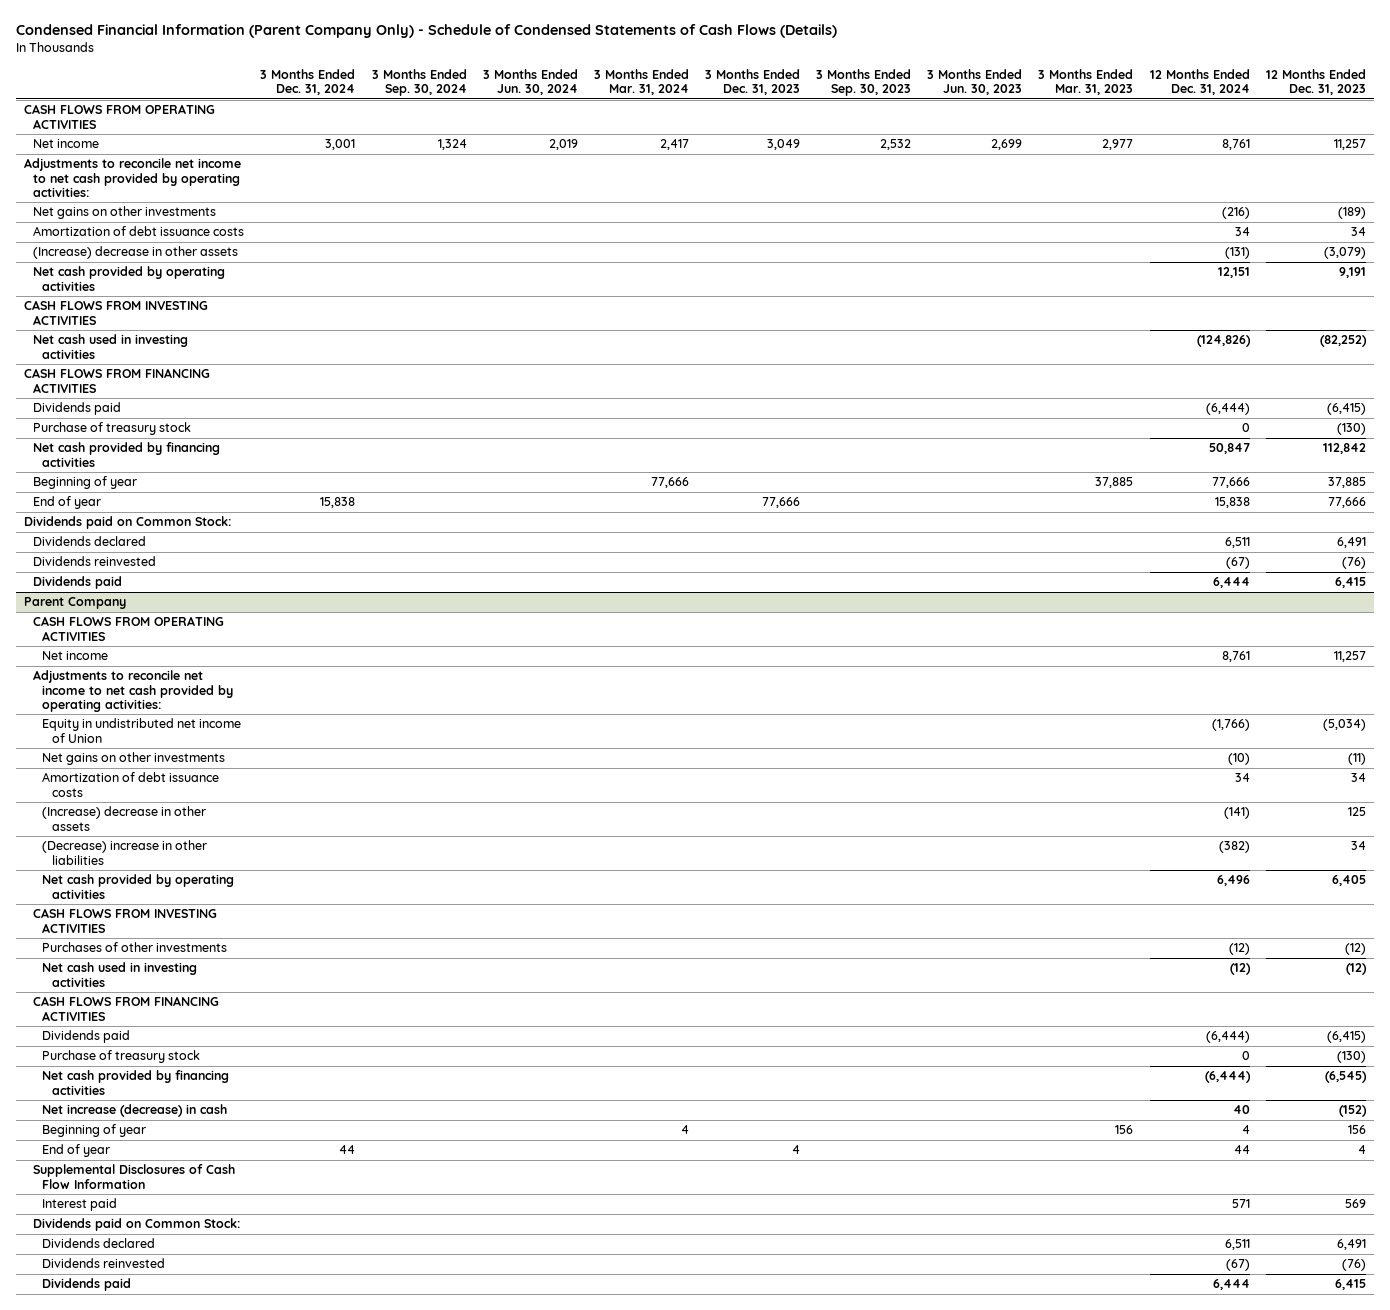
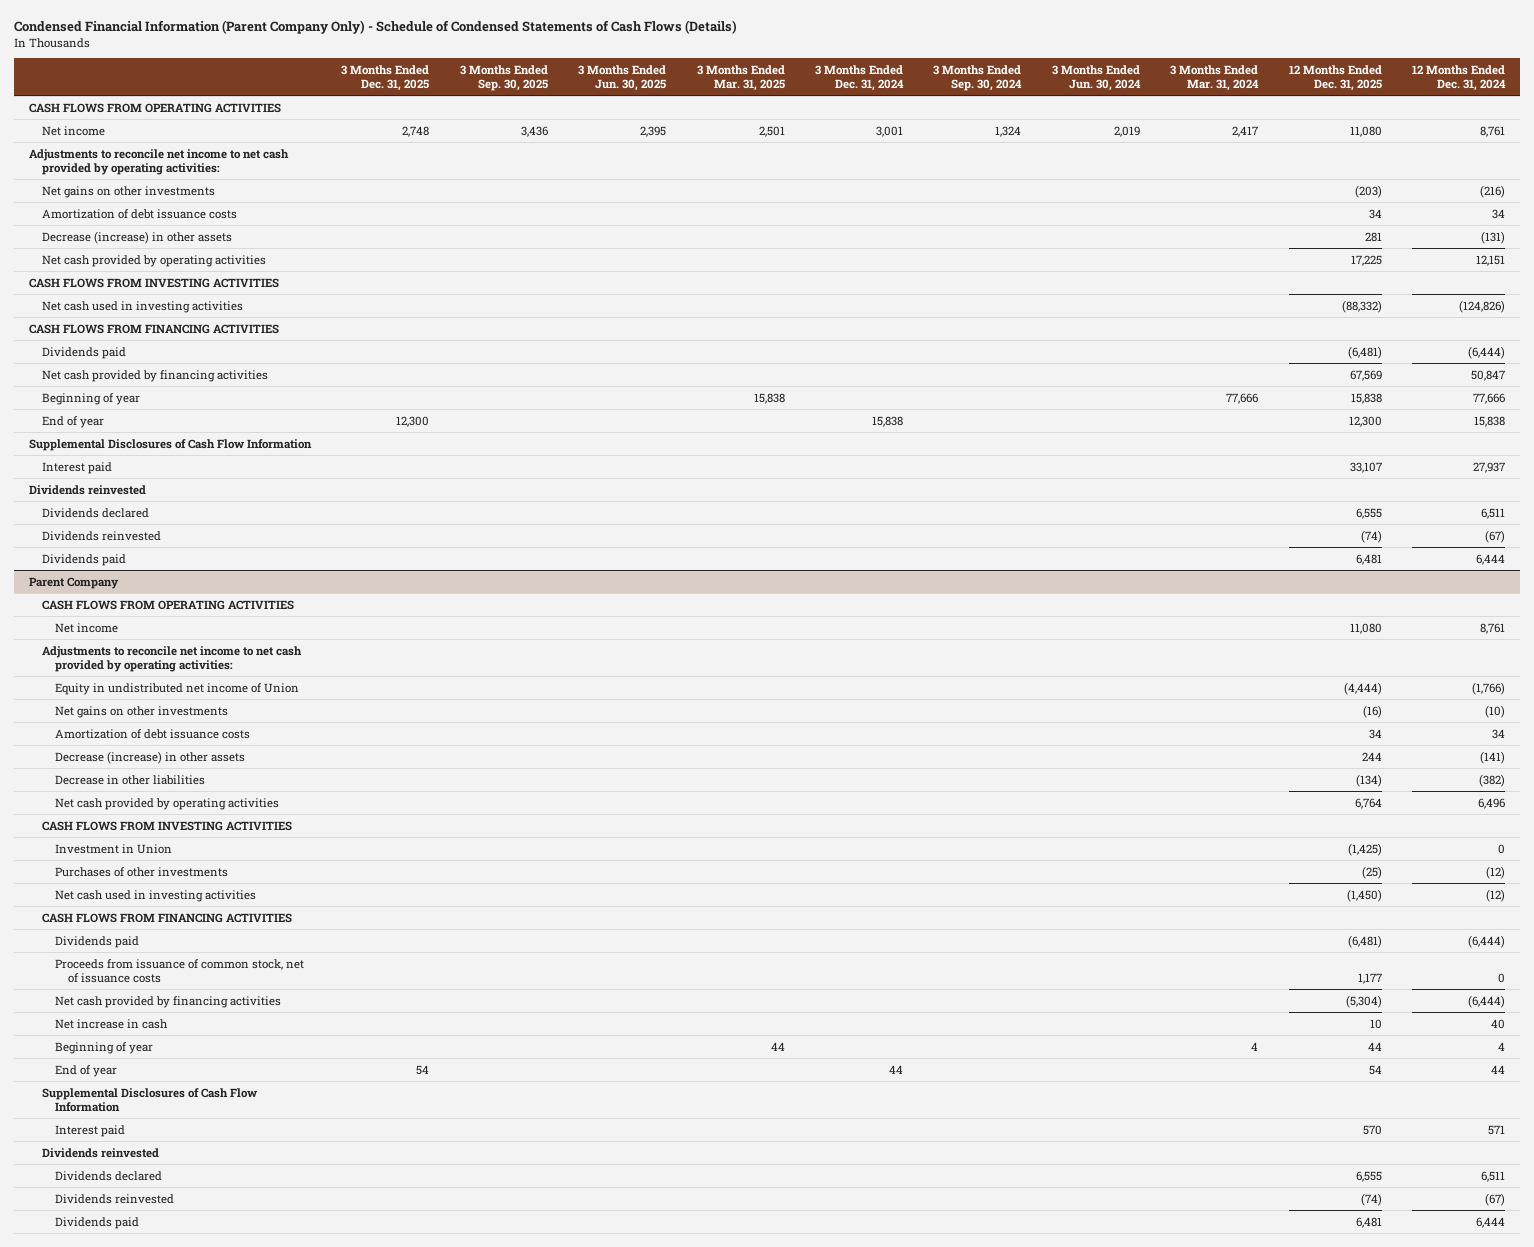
- | 3 Months Ended Dec. 31, 2024 | 3 Months Ended Sep. 30, 2024 | 3 Months Ended Jun. 30, 2024 | 3 Months Ended Mar. 31, 2024 | 3 Months Ended Dec. 31, 2023 | 3 Months Ended Sep. 30, 2023 | 3 Months Ended Jun. 30, 2023 | 3 Months Ended Mar. 31, 2023 | 12 Months Ended Dec. 31, 2024 | 12 Months Ended Dec. 31, 2023
+ | 3 Months Ended Dec. 31, 2025 | 3 Months Ended Sep. 30, 2025 | 3 Months Ended Jun. 30, 2025 | 3 Months Ended Mar. 31, 2025 | 3 Months Ended Dec. 31, 2024 | 3 Months Ended Sep. 30, 2024 | 3 Months Ended Jun. 30, 2024 | 3 Months Ended Mar. 31, 2024 | 12 Months Ended Dec. 31, 2025 | 12 Months Ended Dec. 31, 2024
- (Increase) decrease in other assets | | | | | | | | | (131) | (3,079)
+ Decrease (increase) in other assets | | | | | | | | | 281 | (131)
- Purchase of treasury stock | | | | | | | | | 0 | (130)
- Dividends paid on Common Stock:
+ Supplemental Disclosures of Cash Flow Information
+ Interest paid | | | | | | | | | 33,107 | 27,937
+ Dividends reinvested
@ Parent Company
- (Increase) decrease in other assets | | | | | | | | | (141) | 125
- (Decrease) increase in other liabilities | | | | | | | | | (382) | 34
+ Decrease (increase) in other assets | | | | | | | | | 244 | (141)
+ Decrease in other liabilities | | | | | | | | | (134) | (382)
+ Investment in Union | | | | | | | | | (1,425) | 0
- Purchase of treasury stock | | | | | | | | | 0 | (130)
+ Proceeds from issuance of common stock, net of issuance costs | | | | | | | | | 1,177 | 0
- Net increase (decrease) in cash | | | | | | | | | 40 | (152)
+ Net increase in cash | | | | | | | | | 10 | 40
- Dividends paid on Common Stock:
+ Dividends reinvested

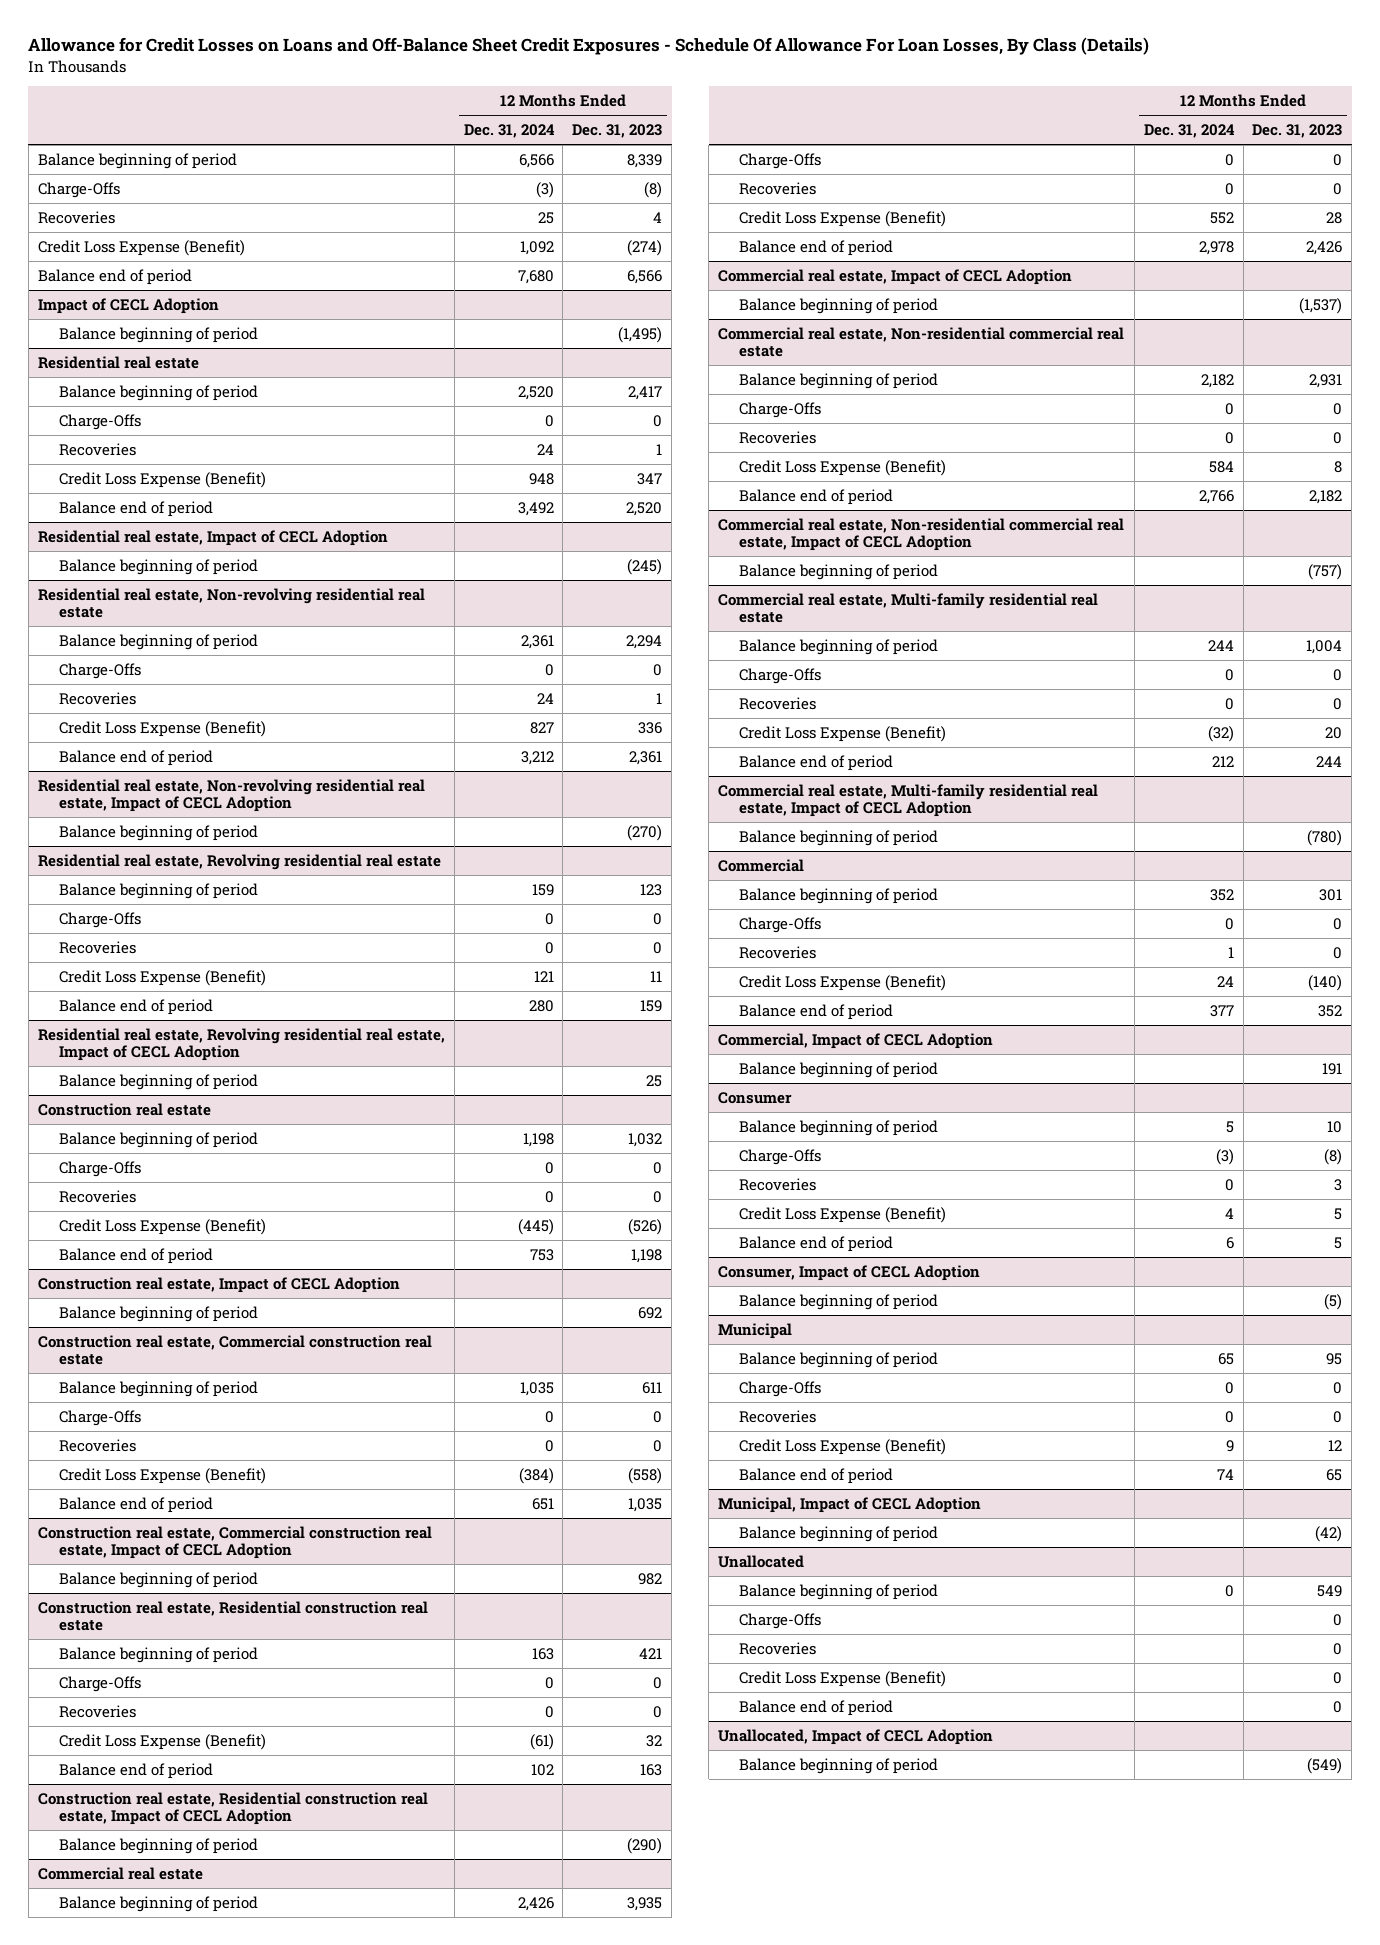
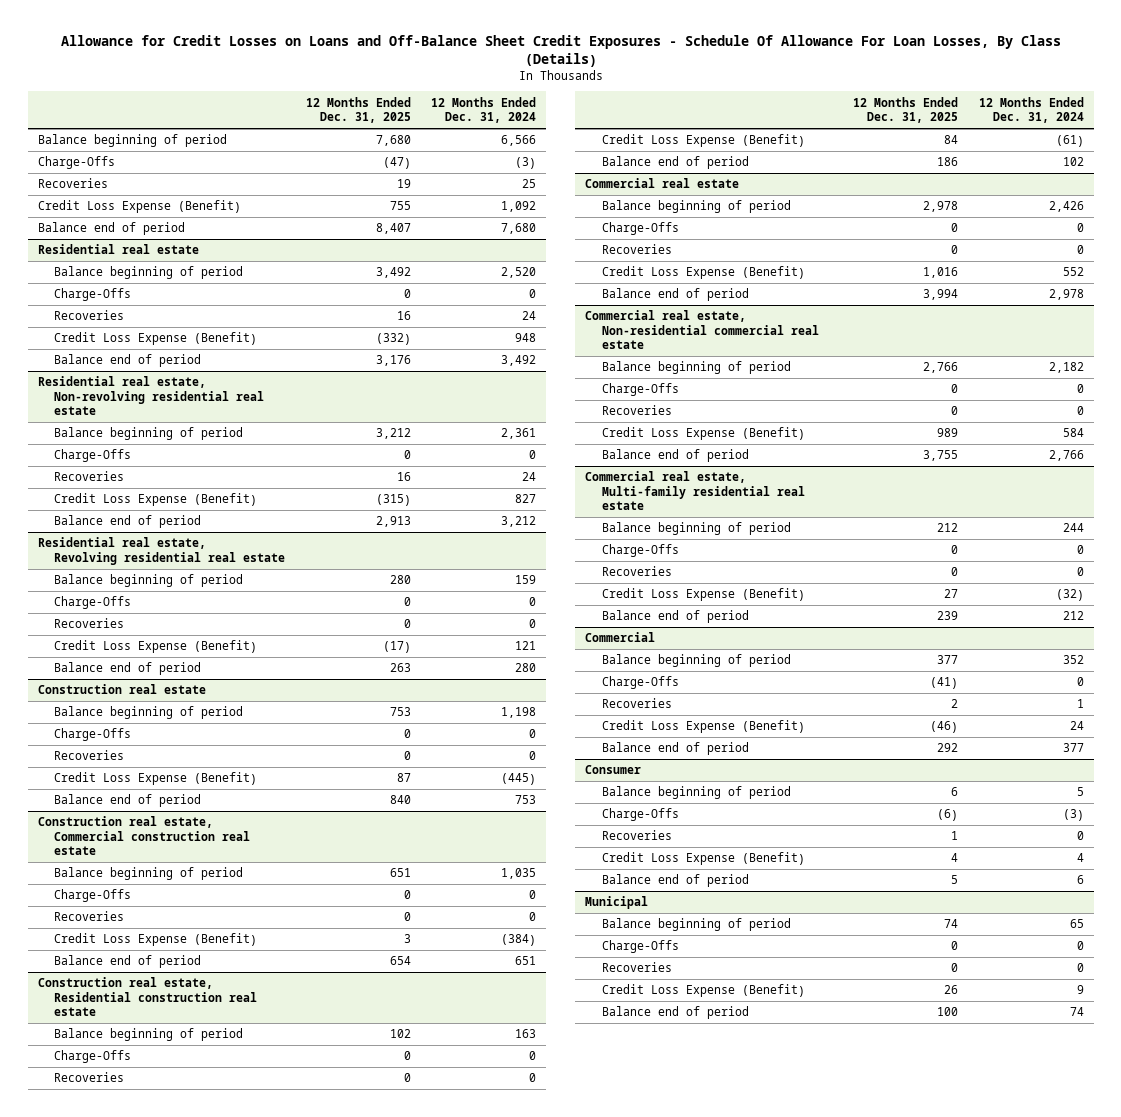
- | 12 Months Ended Dec. 31, 2024 | 12 Months Ended Dec. 31, 2023
+ | 12 Months Ended Dec. 31, 2025 | 12 Months Ended Dec. 31, 2024
- Impact of CECL Adoption
- Balance beginning of period | | (1,495)
- Residential real estate, Impact of CECL Adoption
- Balance beginning of period | | (245)
- Residential real estate, Non-revolving residential real estate, Impact of CECL Adoption
- Balance beginning of period | | (270)
- Residential real estate, Revolving residential real estate, Impact of CECL Adoption
- Balance beginning of period | | 25
- Construction real estate, Impact of CECL Adoption
- Balance beginning of period | | 692
- Construction real estate, Commercial construction real estate, Impact of CECL Adoption
- Balance beginning of period | | 982
- Construction real estate, Residential construction real estate, Impact of CECL Adoption
- Balance beginning of period | | (290)
- Commercial real estate, Impact of CECL Adoption
- Balance beginning of period | | (1,537)
- Commercial real estate, Non-residential commercial real estate, Impact of CECL Adoption
- Balance beginning of period | | (757)
- Commercial real estate, Multi-family residential real estate, Impact of CECL Adoption
- Balance beginning of period | | (780)
- Commercial, Impact of CECL Adoption
- Balance beginning of period | | 191
- Consumer, Impact of CECL Adoption
- Balance beginning of period | | (5)
- Municipal, Impact of CECL Adoption
- Balance beginning of period | | (42)
- Unallocated
- Balance beginning of period | 0 | 549
- Charge-Offs | | 0
- Recoveries | | 0
- Credit Loss Expense (Benefit) | | 0
- Balance end of period | | 0
- Unallocated, Impact of CECL Adoption
- Balance beginning of period | | (549)

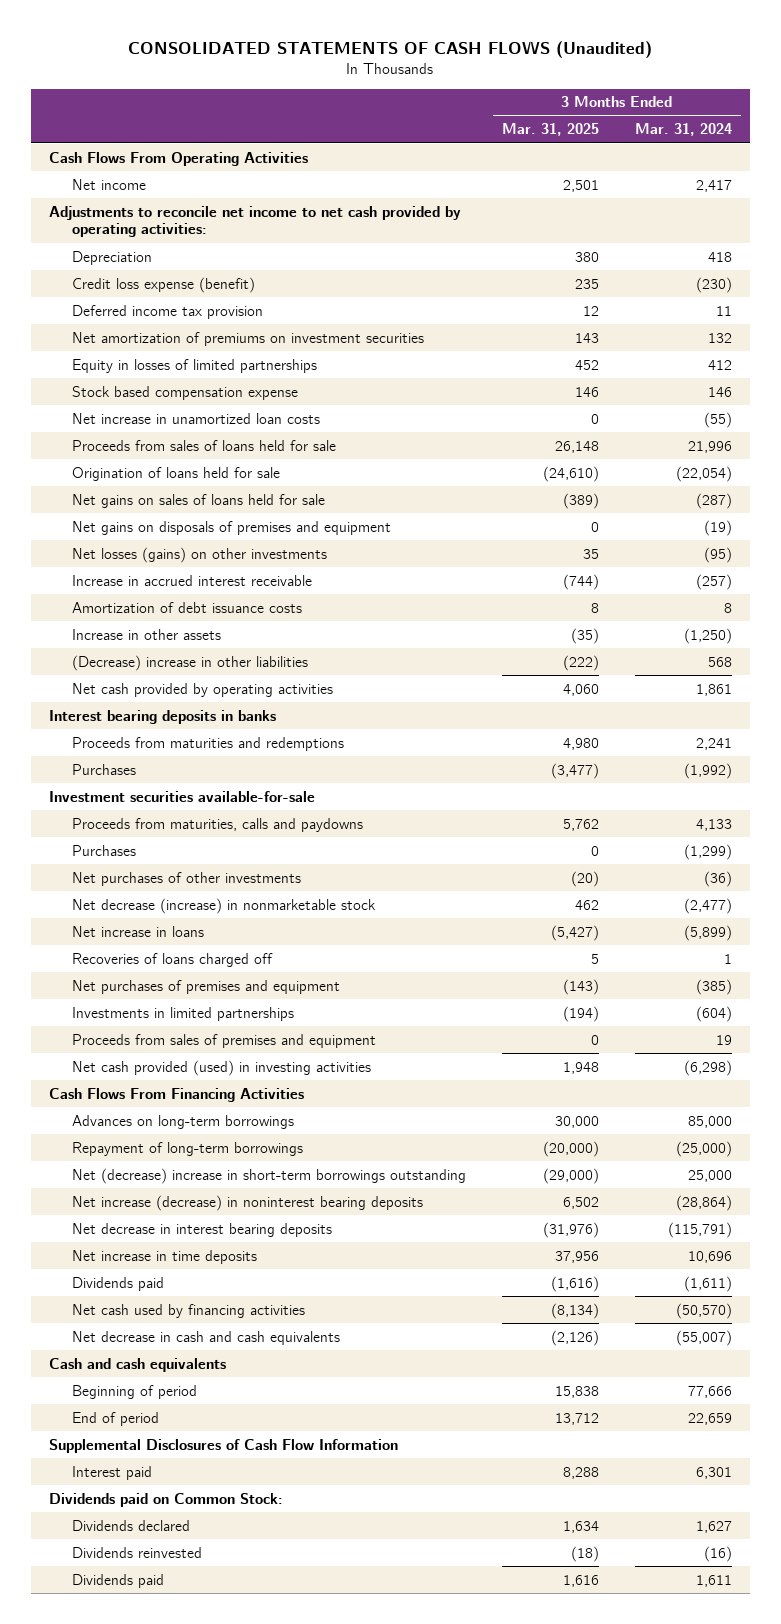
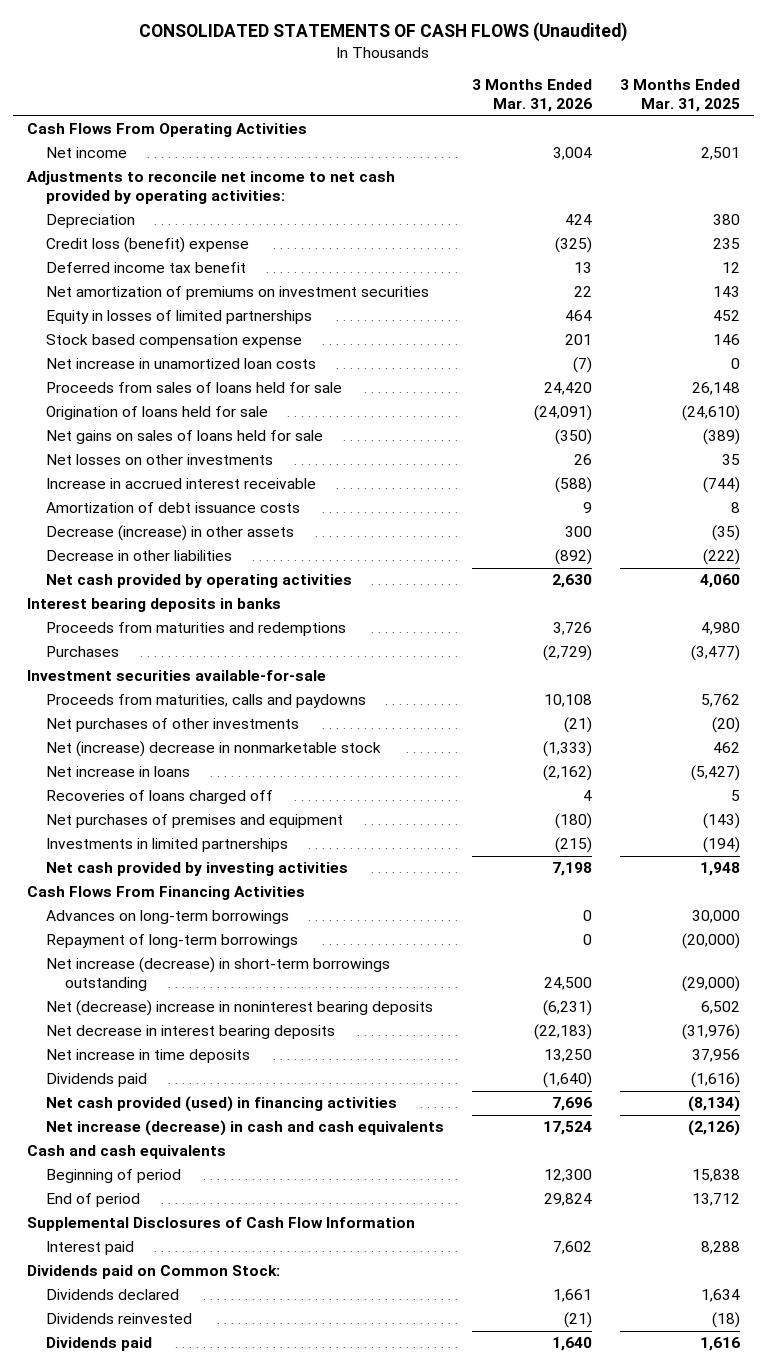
- | 3 Months Ended Mar. 31, 2025 | 3 Months Ended Mar. 31, 2024
+ | 3 Months Ended Mar. 31, 2026 | 3 Months Ended Mar. 31, 2025
- Credit loss expense (benefit) | 235 | (230)
- Deferred income tax provision | 12 | 11
+ Credit loss (benefit) expense | (325) | 235
+ Deferred income tax benefit | 13 | 12
- Net gains on disposals of premises and equipment | 0 | (19)
- Net losses (gains) on other investments | 35 | (95)
+ Net losses on other investments | 26 | 35
- Increase in other assets | (35) | (1,250)
- (Decrease) increase in other liabilities | (222) | 568
+ Decrease (increase) in other assets | 300 | (35)
+ Decrease in other liabilities | (892) | (222)
- Purchases | 0 | (1,299)
- Net decrease (increase) in nonmarketable stock | 462 | (2,477)
+ Net (increase) decrease in nonmarketable stock | (1,333) | 462
- Proceeds from sales of premises and equipment | 0 | 19
- Net cash provided (used) in investing activities | 1,948 | (6,298)
+ Net cash provided by investing activities | 7,198 | 1,948
- Net (decrease) increase in short-term borrowings outstanding | (29,000) | 25,000
- Net increase (decrease) in noninterest bearing deposits | 6,502 | (28,864)
+ Net increase (decrease) in short-term borrowings outstanding | 24,500 | (29,000)
+ Net (decrease) increase in noninterest bearing deposits | (6,231) | 6,502
- Net cash used by financing activities | (8,134) | (50,570)
- Net decrease in cash and cash equivalents | (2,126) | (55,007)
+ Net cash provided (used) in financing activities | 7,696 | (8,134)
+ Net increase (decrease) in cash and cash equivalents | 17,524 | (2,126)

